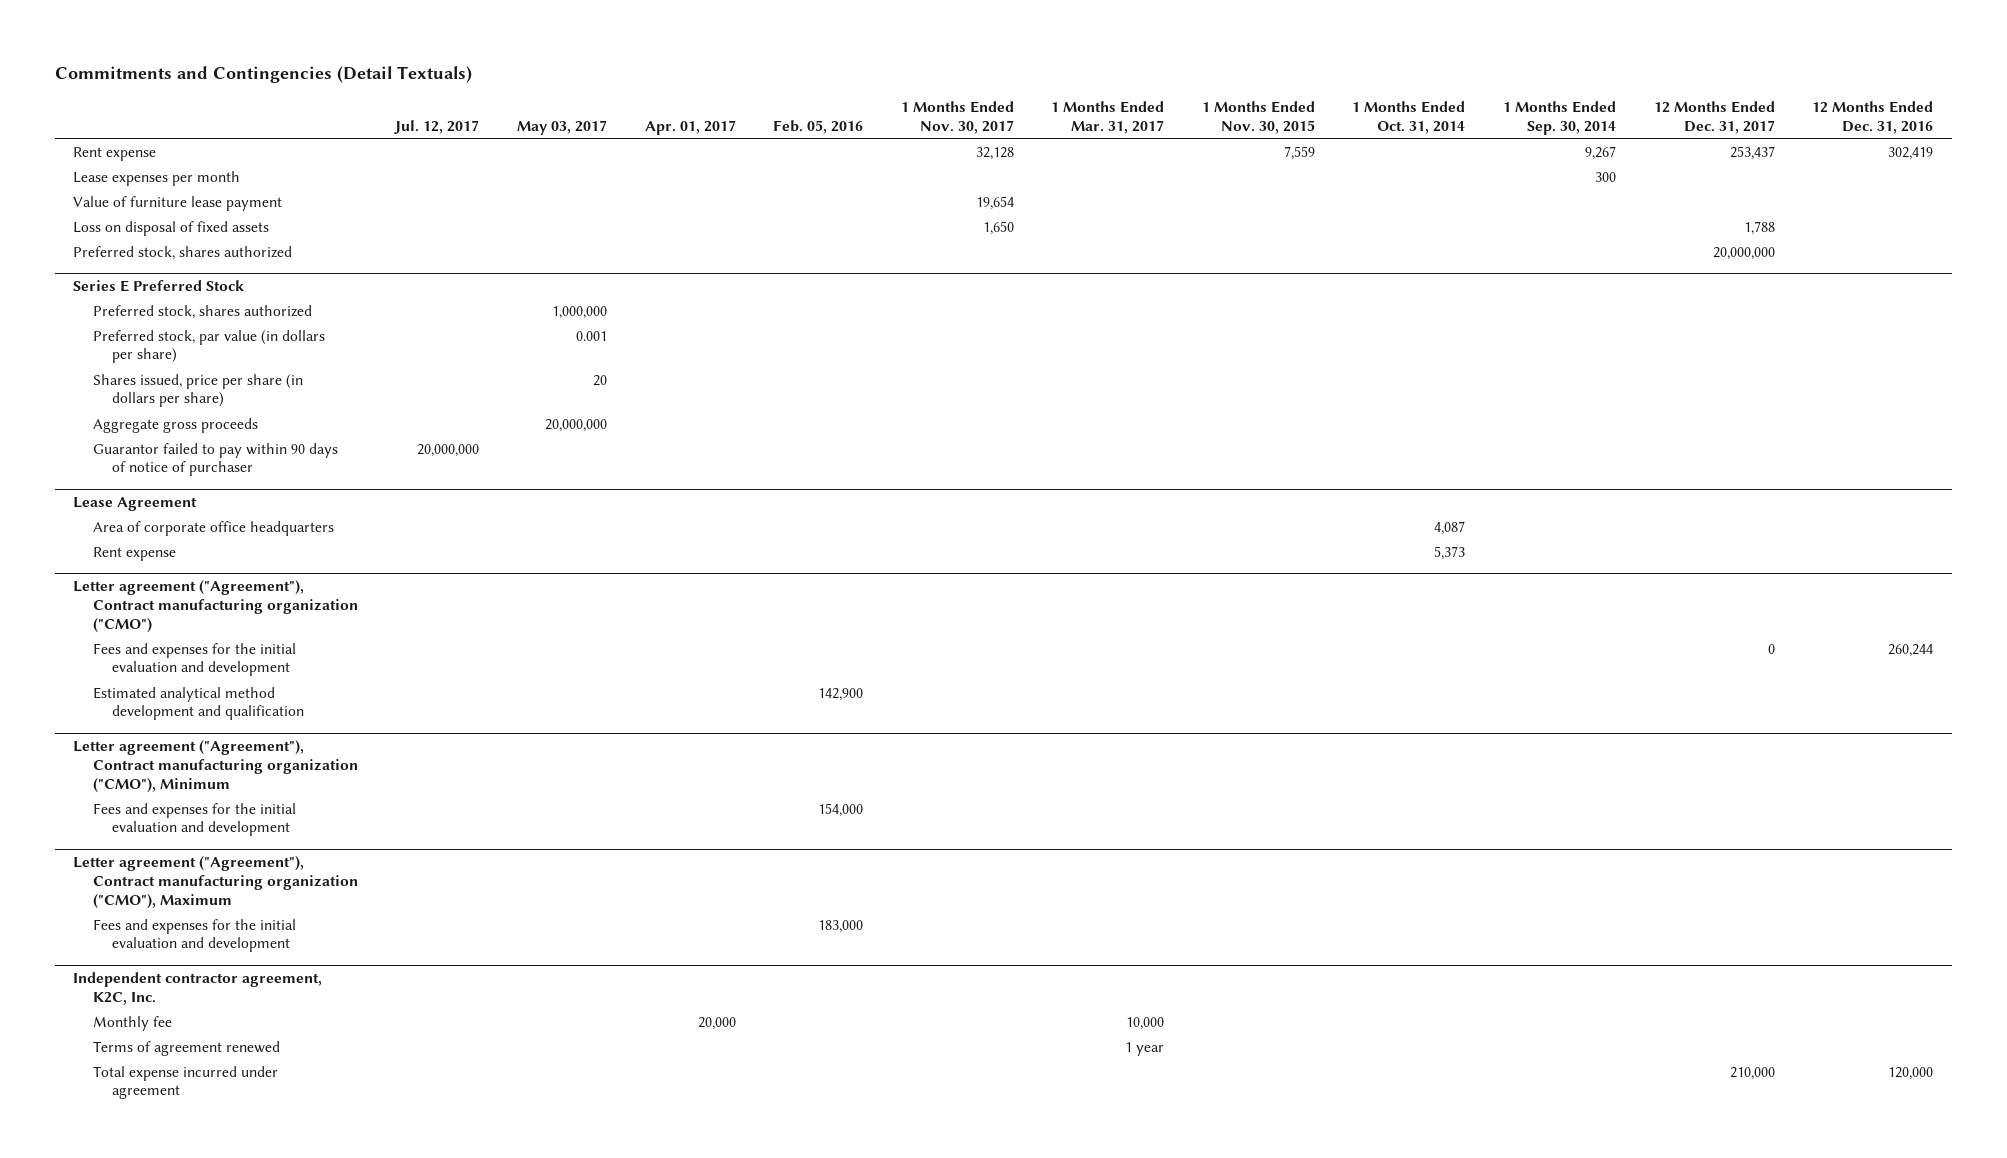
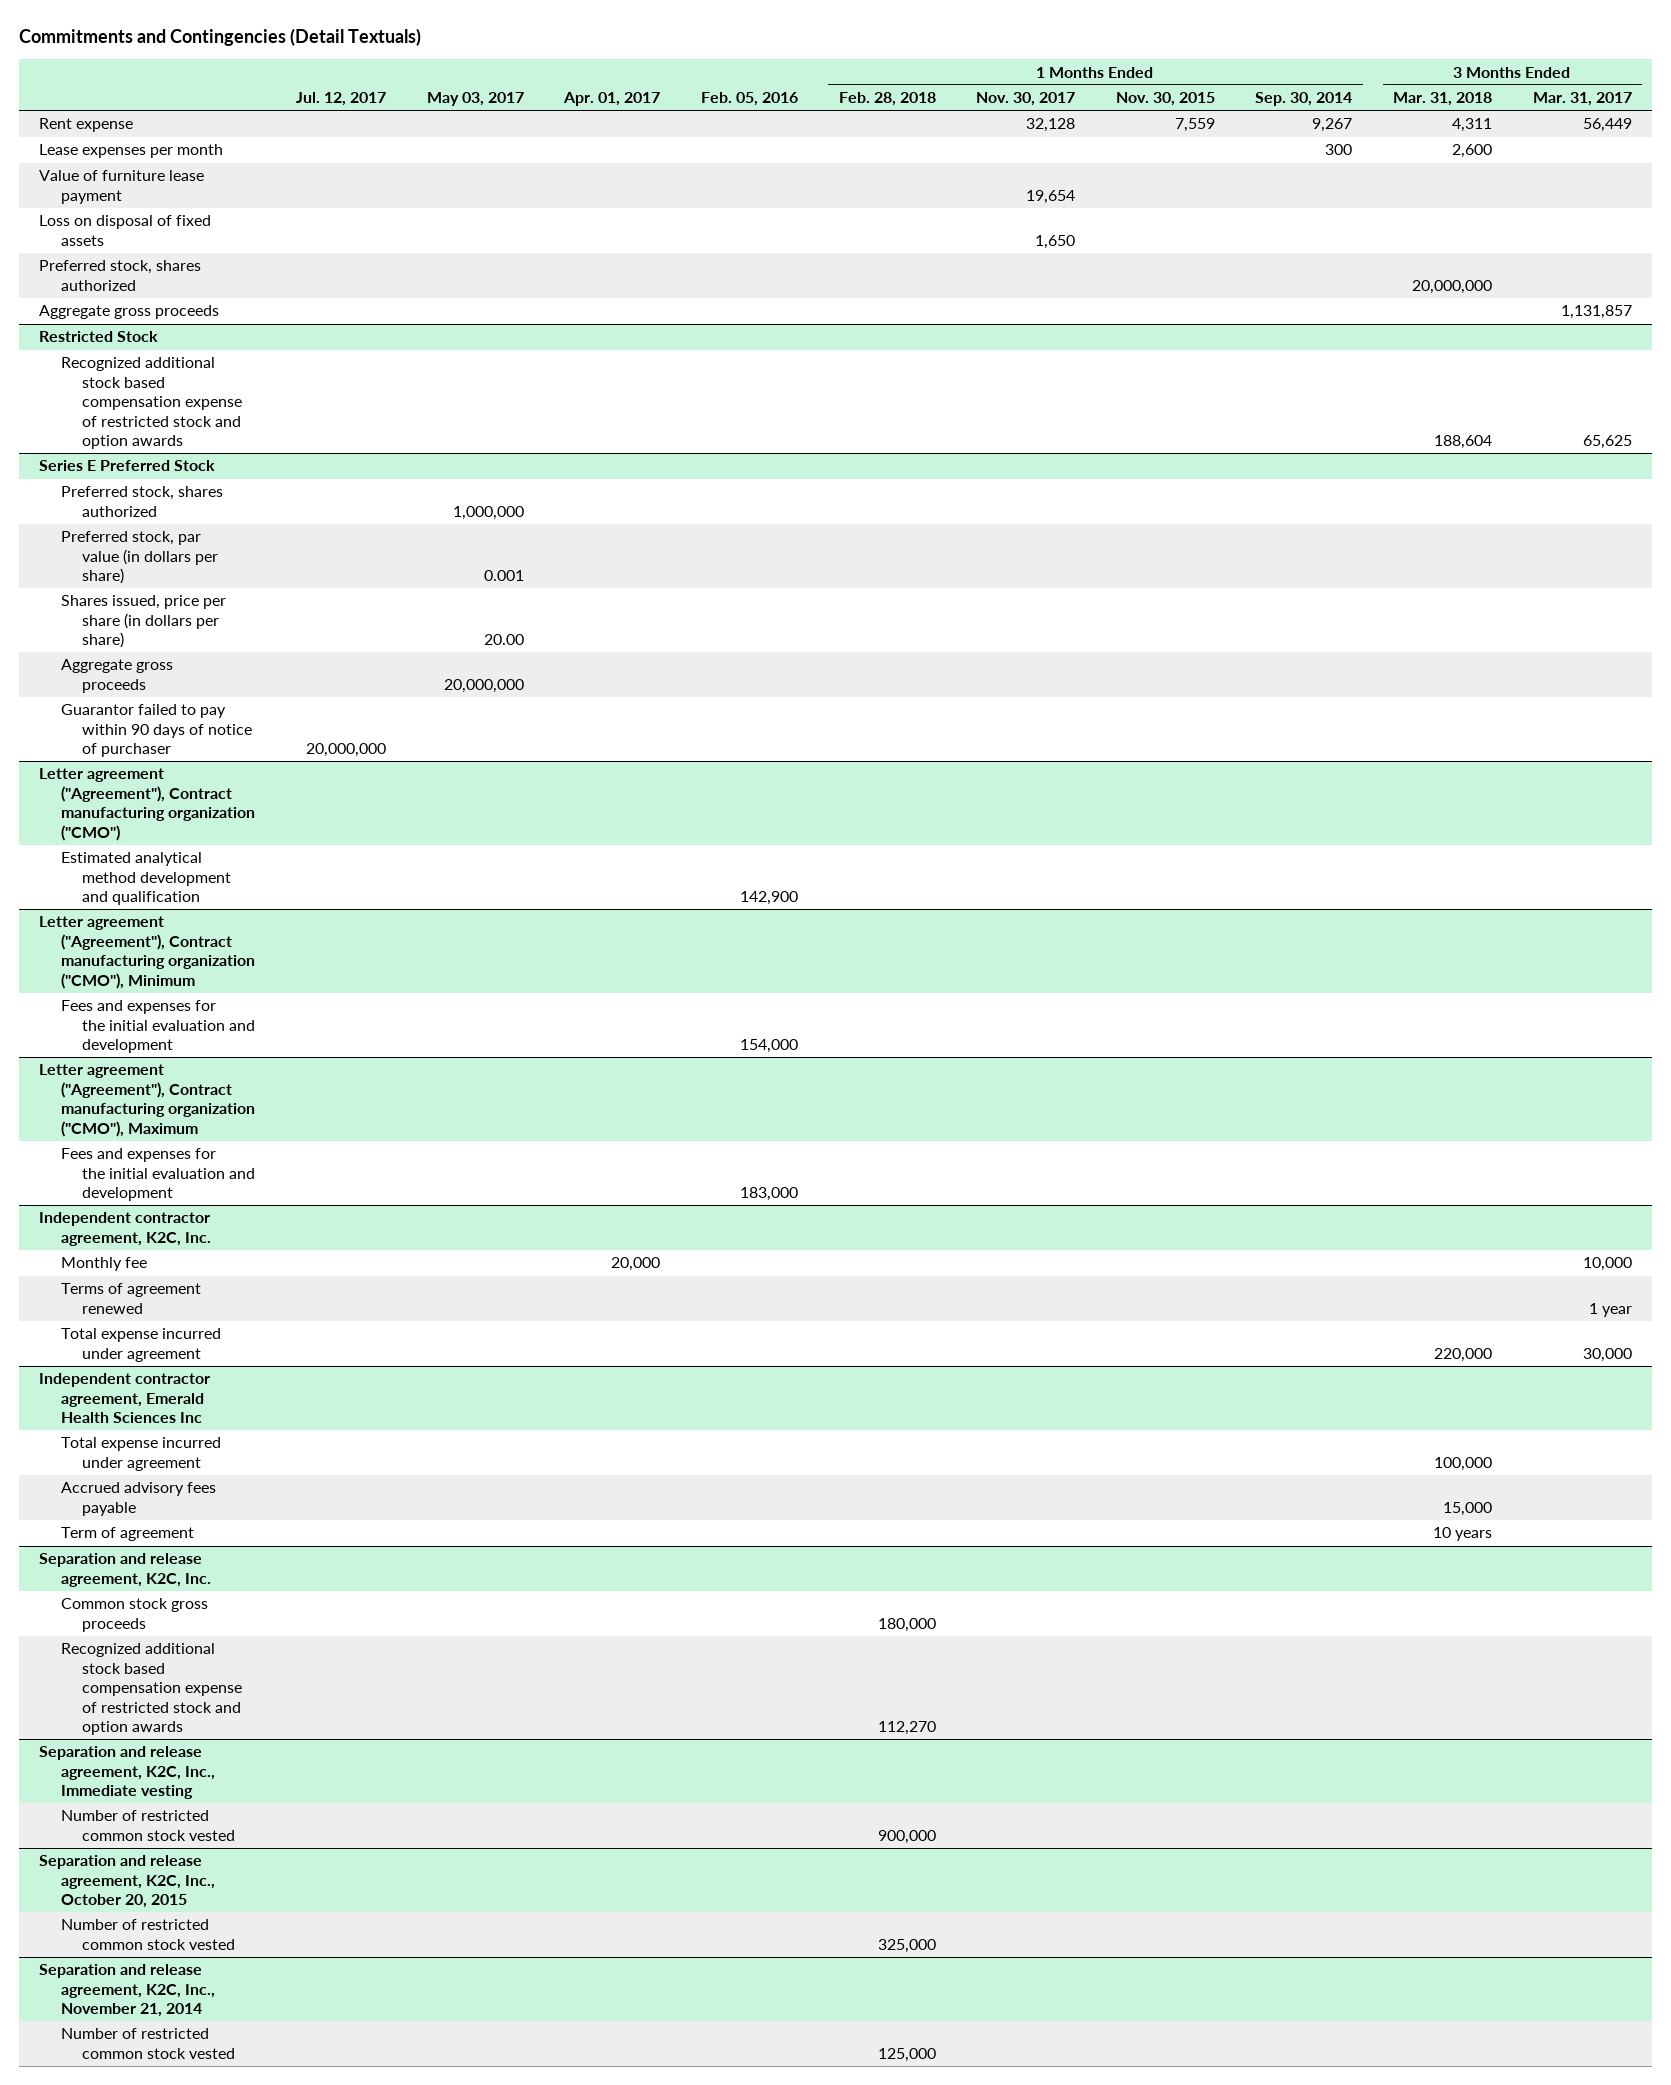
- | Jul. 12, 2017 | May 03, 2017 | Apr. 01, 2017 | Feb. 05, 2016 | 1 Months Ended Nov. 30, 2017 | 1 Months Ended Mar. 31, 2017 | 1 Months Ended Nov. 30, 2015 | 1 Months Ended Oct. 31, 2014 | 1 Months Ended Sep. 30, 2014 | 12 Months Ended Dec. 31, 2017 | 12 Months Ended Dec. 31, 2016
+ | Jul. 12, 2017 | May 03, 2017 | Apr. 01, 2017 | Feb. 05, 2016 | 1 Months Ended Feb. 28, 2018 | 1 Months Ended Nov. 30, 2017 | 1 Months Ended Nov. 30, 2015 | 1 Months Ended Sep. 30, 2014 | 3 Months Ended Mar. 31, 2018 | 3 Months Ended Mar. 31, 2017
+ Aggregate gross proceeds | | | | | | | | | | 1,131,857
+ Restricted Stock
+ Recognized additional stock based compensation expense of restricted stock and option awards | | | | | | | | | 188,604 | 65,625
@ Series E Preferred Stock
- Shares issued, price per share (in dollars per share) | | 20 | | | | | | | | |
+ Shares issued, price per share (in dollars per share) | | 20.00 | | | | | | | |
- Lease Agreement
- Area of corporate office headquarters | | | | | | | | 4,087 | | |
- Rent expense | | | | | | | | 5,373 | | |
@ Letter agreement ("Agreement"), Contract manufacturing organization ("CMO")
- Fees and expenses for the initial evaluation and development | | | | | | | | | | 0 | 260,244
+ Independent contractor agreement, Emerald Health Sciences Inc
+ Total expense incurred under agreement | | | | | | | | | 100,000 |
+ Accrued advisory fees payable | | | | | | | | | 15,000 |
+ Term of agreement | | | | | | | | | 10 years |
+ Separation and release agreement, K2C, Inc.
+ Common stock gross proceeds | | | | | 180,000 | | | | |
+ Recognized additional stock based compensation expense of restricted stock and option awards | | | | | 112,270 | | | | |
+ Separation and release agreement, K2C, Inc., Immediate vesting
+ Number of restricted common stock vested | | | | | 900,000 | | | | |
+ Separation and release agreement, K2C, Inc., October 20, 2015
+ Number of restricted common stock vested | | | | | 325,000 | | | | |
+ Separation and release agreement, K2C, Inc., November 21, 2014
+ Number of restricted common stock vested | | | | | 125,000 | | | | |

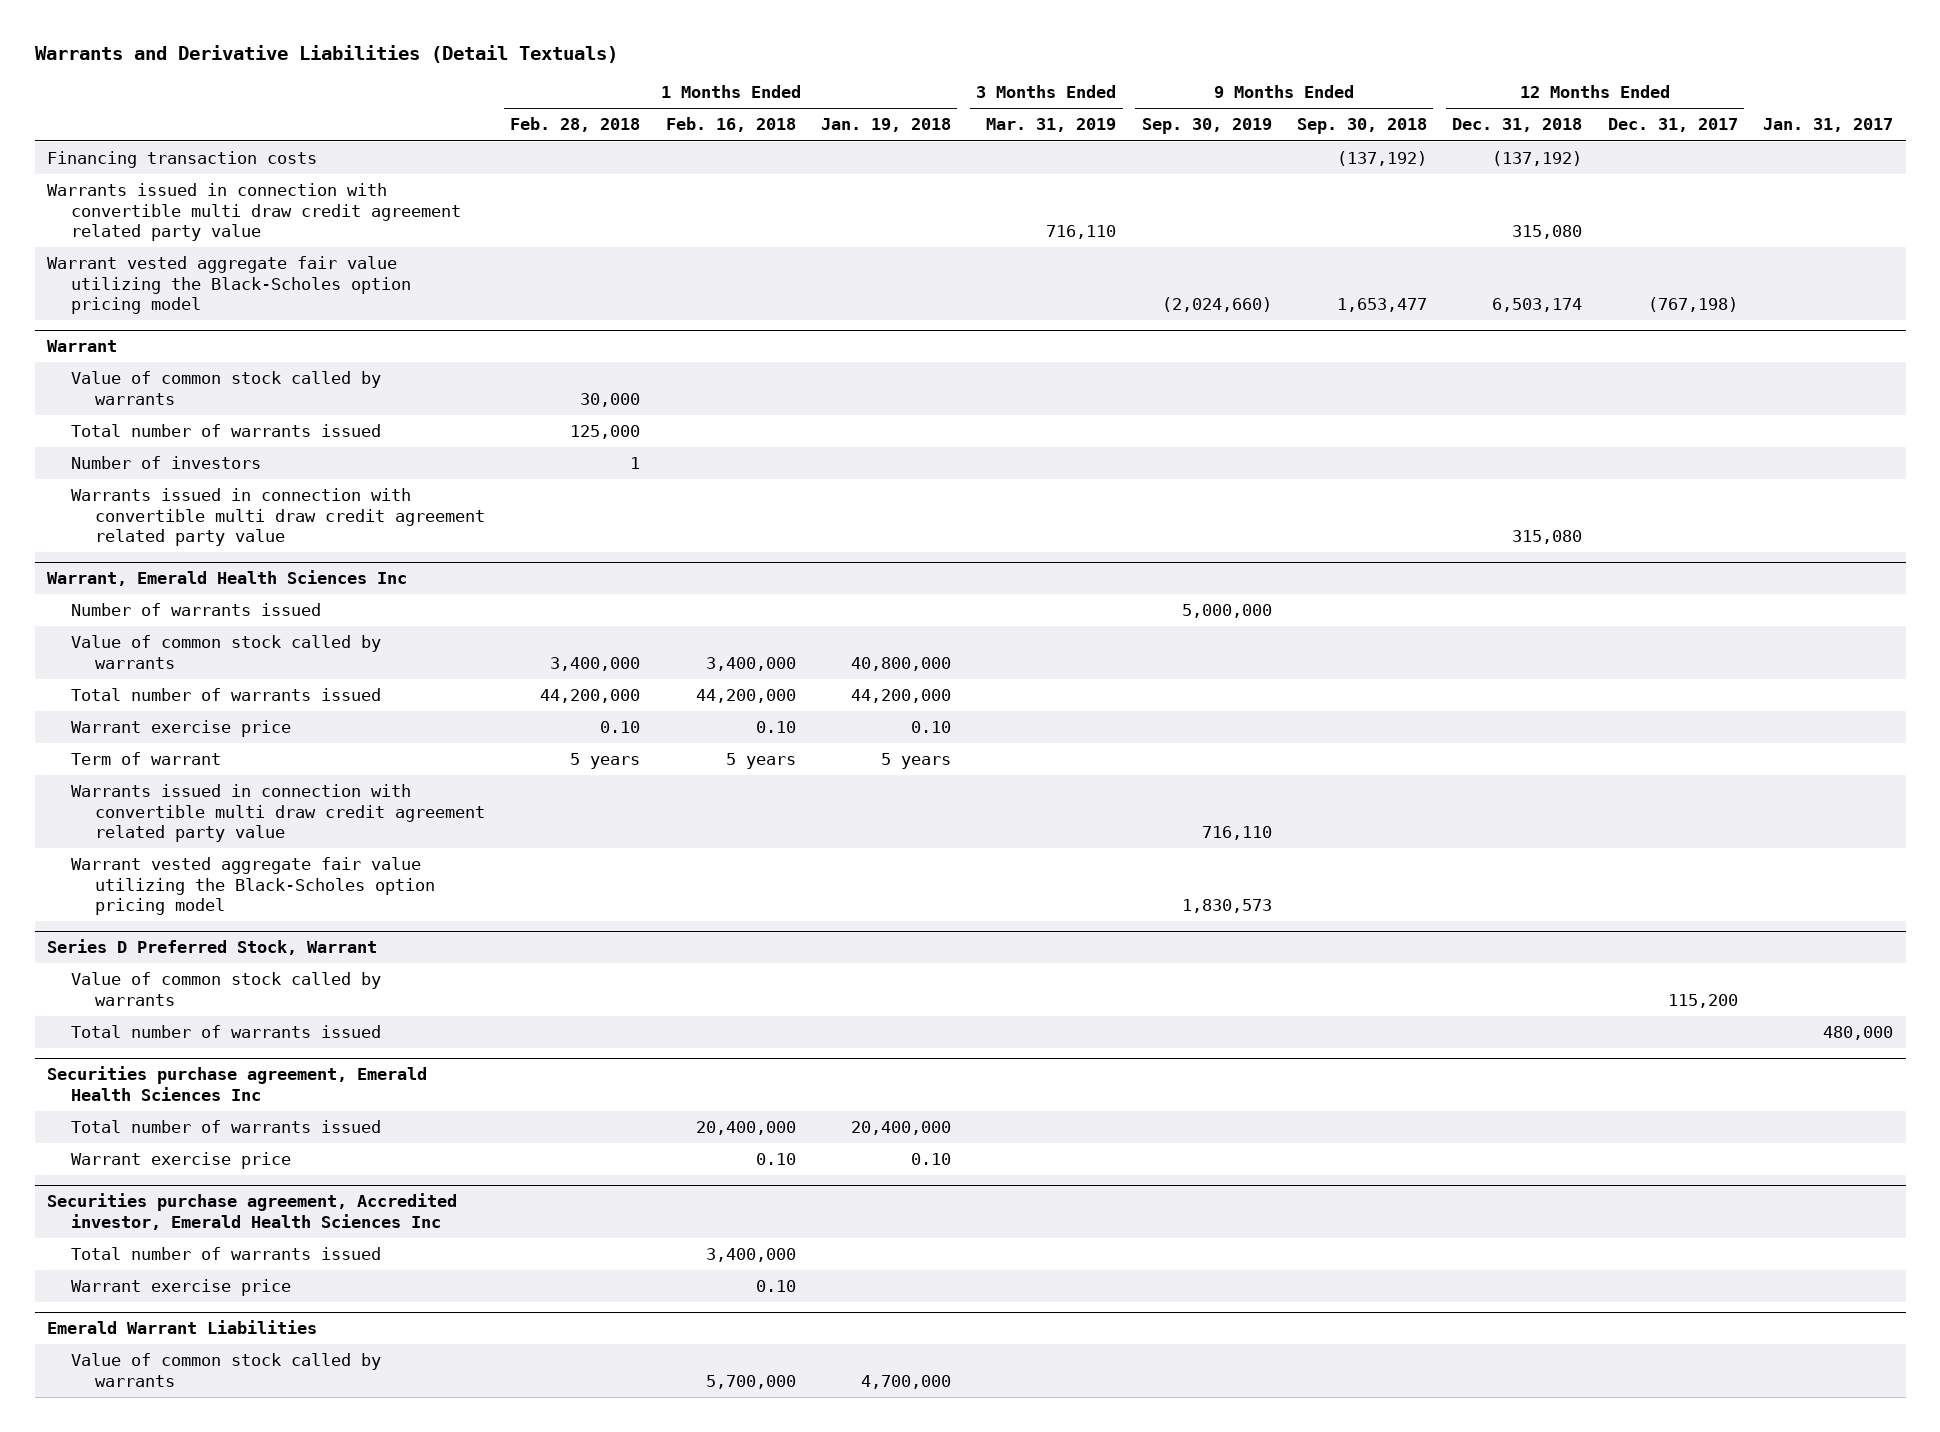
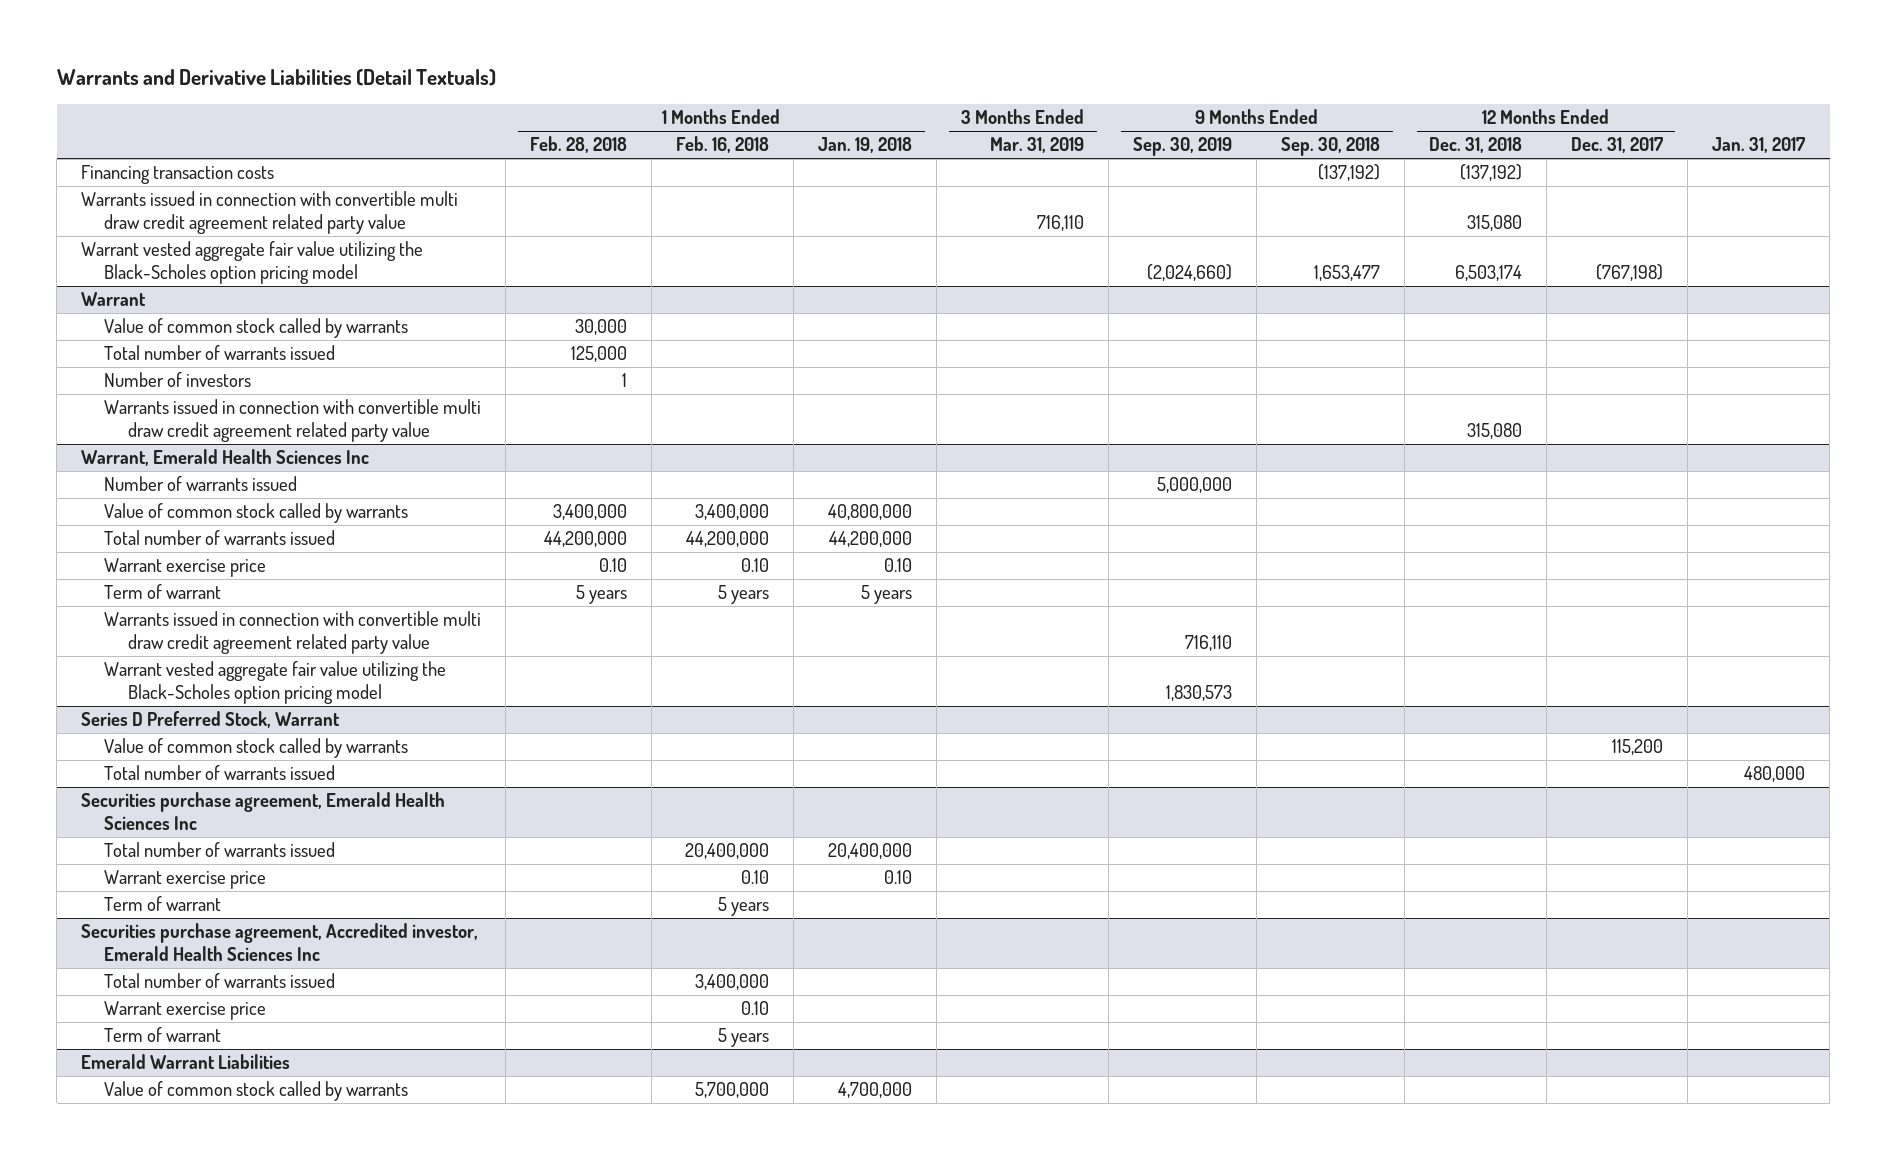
@ Securities purchase agreement, Emerald Health Sciences Inc
+ Term of warrant | | 5 years | | | | | | |
@ Securities purchase agreement, Accredited investor, Emerald Health Sciences Inc
+ Term of warrant | | 5 years | | | | | | |

